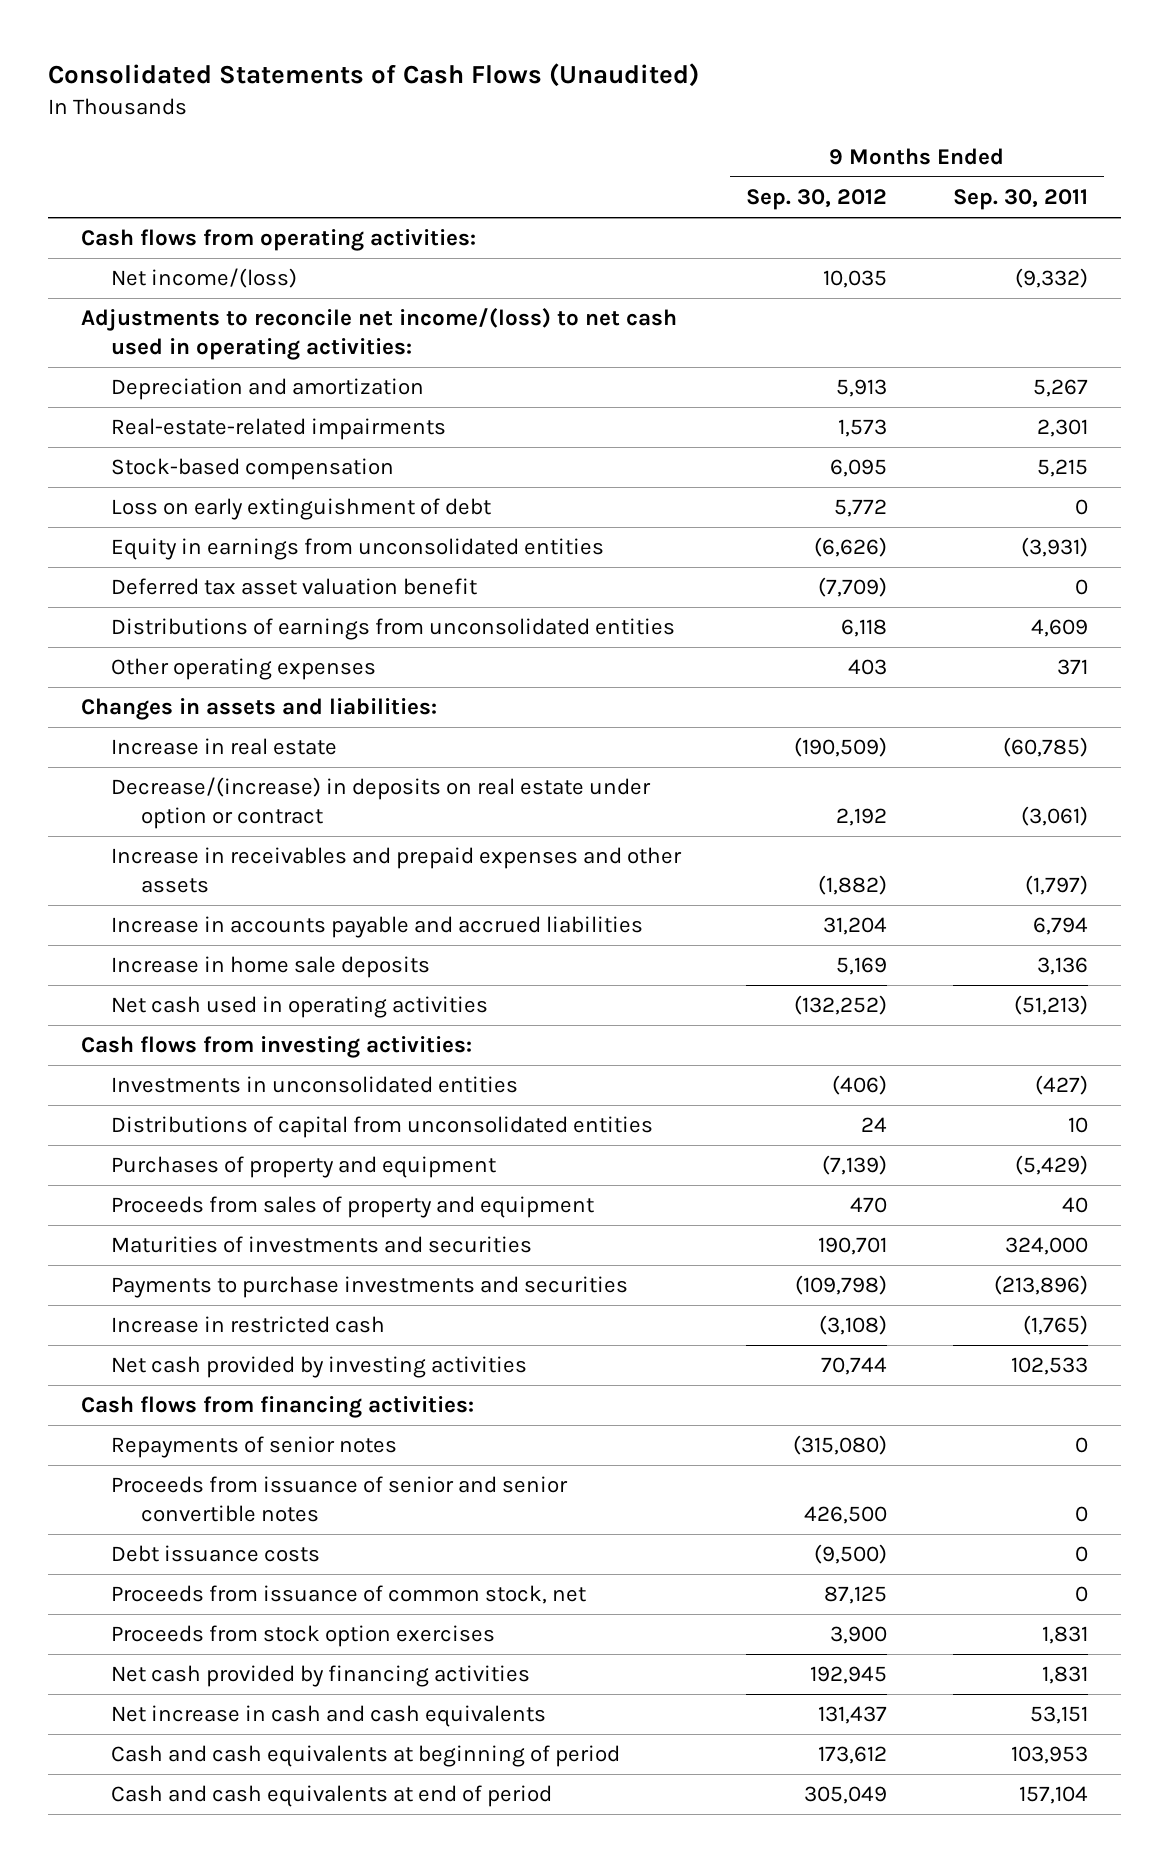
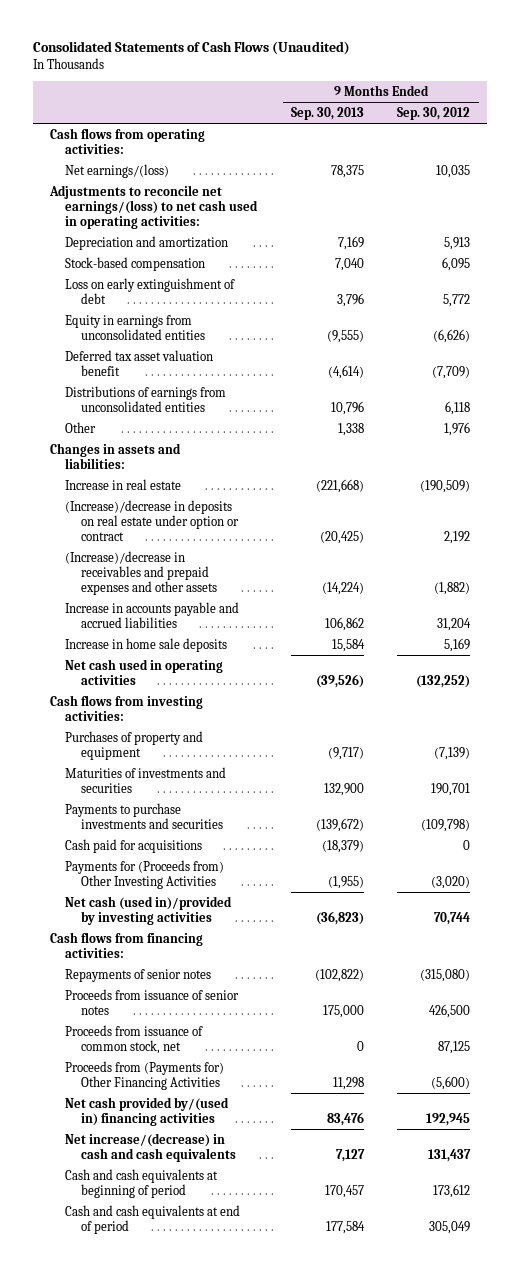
- | 9 Months Ended Sep. 30, 2012 | 9 Months Ended Sep. 30, 2011
+ | 9 Months Ended Sep. 30, 2013 | 9 Months Ended Sep. 30, 2012
- Net income/(loss) | 10,035 | (9,332)
- Adjustments to reconcile net income/(loss) to net cash used in operating activities:
+ Net earnings/(loss) | 78,375 | 10,035
+ Adjustments to reconcile net earnings/(loss) to net cash used in operating activities:
- Real-estate-related impairments | 1,573 | 2,301
- Other operating expenses | 403 | 371
+ Other | 1,338 | 1,976
- Decrease/(increase) in deposits on real estate under option or contract | 2,192 | (3,061)
- Increase in receivables and prepaid expenses and other assets | (1,882) | (1,797)
+ (Increase)/decrease in deposits on real estate under option or contract | (20,425) | 2,192
+ (Increase)/decrease in receivables and prepaid expenses and other assets | (14,224) | (1,882)
- Investments in unconsolidated entities | (406) | (427)
- Distributions of capital from unconsolidated entities | 24 | 10
- Proceeds from sales of property and equipment | 470 | 40
- Increase in restricted cash | (3,108) | (1,765)
- Net cash provided by investing activities | 70,744 | 102,533
+ Cash paid for acquisitions | (18,379) | 0
+ Payments for (Proceeds from) Other Investing Activities | (1,955) | (3,020)
+ Net cash (used in)/provided by investing activities | (36,823) | 70,744
- Proceeds from issuance of senior and senior convertible notes | 426,500 | 0
- Debt issuance costs | (9,500) | 0
+ Proceeds from issuance of senior notes | 175,000 | 426,500
- Proceeds from stock option exercises | 3,900 | 1,831
- Net cash provided by financing activities | 192,945 | 1,831
- Net increase in cash and cash equivalents | 131,437 | 53,151
+ Proceeds from (Payments for) Other Financing Activities | 11,298 | (5,600)
+ Net cash provided by/(used in) financing activities | 83,476 | 192,945
+ Net increase/(decrease) in cash and cash equivalents | 7,127 | 131,437

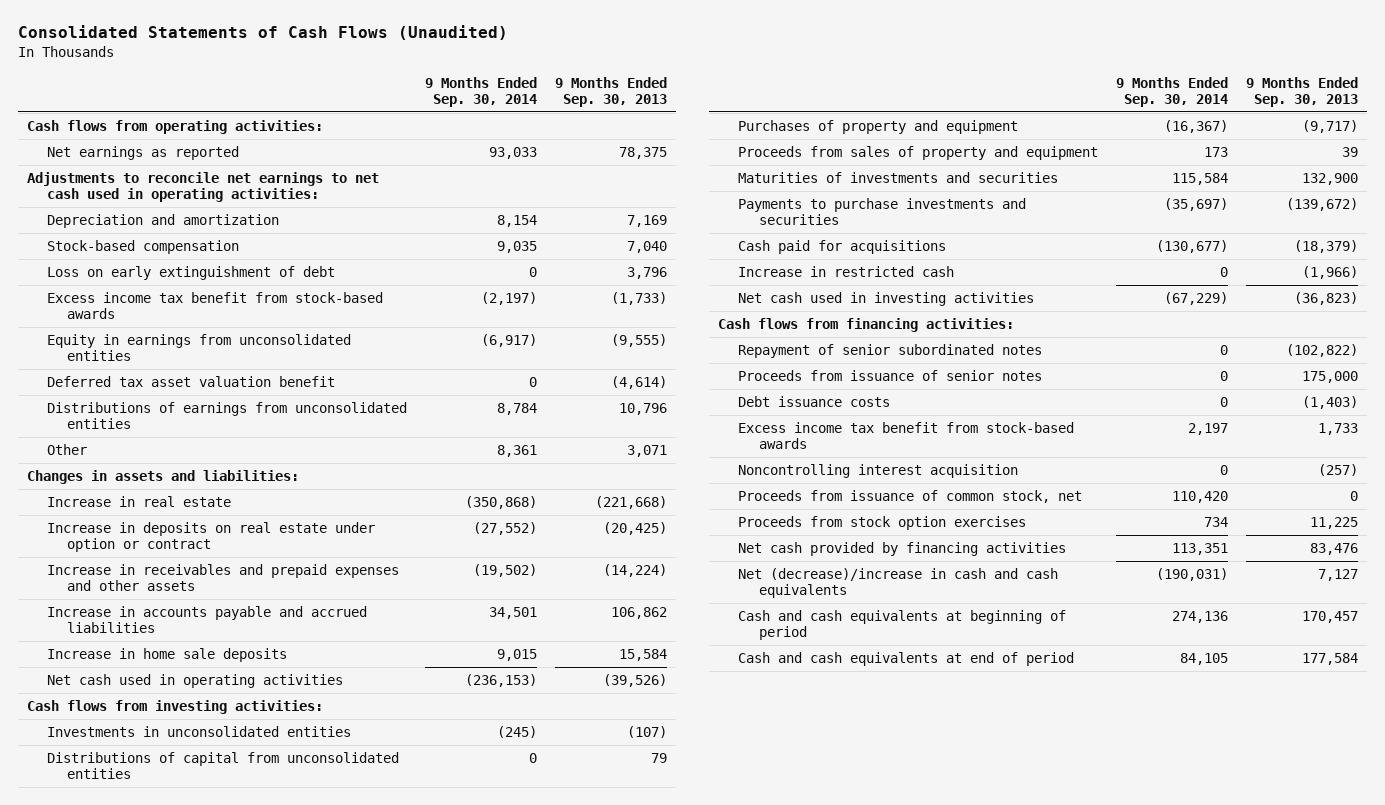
- | 9 Months Ended Sep. 30, 2013 | 9 Months Ended Sep. 30, 2012
+ | 9 Months Ended Sep. 30, 2014 | 9 Months Ended Sep. 30, 2013
- Net earnings/(loss) | 78,375 | 10,035
- Adjustments to reconcile net earnings/(loss) to net cash used in operating activities:
+ Net earnings as reported | 93,033 | 78,375
+ Adjustments to reconcile net earnings to net cash used in operating activities:
+ Excess income tax benefit from stock-based awards | (2,197) | (1,733)
- Other | 1,338 | 1,976
+ Other | 8,361 | 3,071
- (Increase)/decrease in deposits on real estate under option or contract | (20,425) | 2,192
- (Increase)/decrease in receivables and prepaid expenses and other assets | (14,224) | (1,882)
+ Increase in deposits on real estate under option or contract | (27,552) | (20,425)
+ Increase in receivables and prepaid expenses and other assets | (19,502) | (14,224)
+ Investments in unconsolidated entities | (245) | (107)
+ Distributions of capital from unconsolidated entities | 0 | 79
+ Proceeds from sales of property and equipment | 173 | 39
- Payments for (Proceeds from) Other Investing Activities | (1,955) | (3,020)
- Net cash (used in)/provided by investing activities | (36,823) | 70,744
+ Increase in restricted cash | 0 | (1,966)
+ Net cash used in investing activities | (67,229) | (36,823)
- Repayments of senior notes | (102,822) | (315,080)
+ Repayment of senior subordinated notes | 0 | (102,822)
+ Debt issuance costs | 0 | (1,403)
+ Excess income tax benefit from stock-based awards | 2,197 | 1,733
+ Noncontrolling interest acquisition | 0 | (257)
- Proceeds from (Payments for) Other Financing Activities | 11,298 | (5,600)
- Net cash provided by/(used in) financing activities | 83,476 | 192,945
- Net increase/(decrease) in cash and cash equivalents | 7,127 | 131,437
+ Proceeds from stock option exercises | 734 | 11,225
+ Net cash provided by financing activities | 113,351 | 83,476
+ Net (decrease)/increase in cash and cash equivalents | (190,031) | 7,127

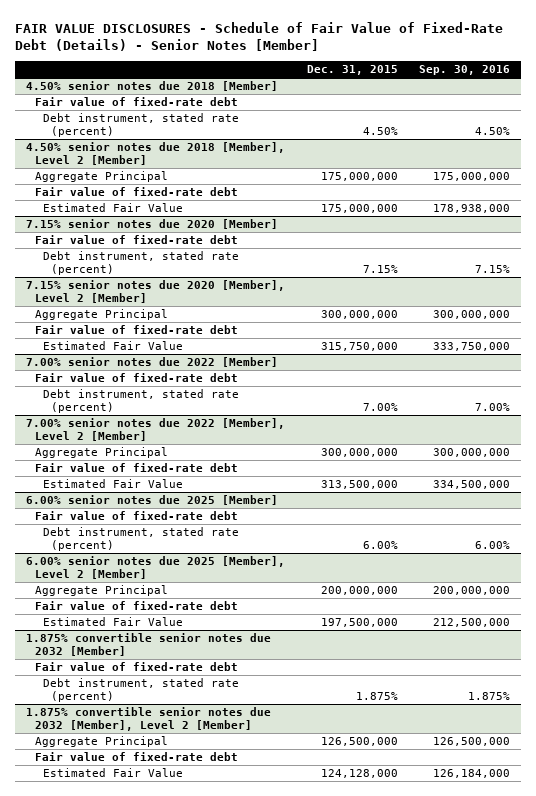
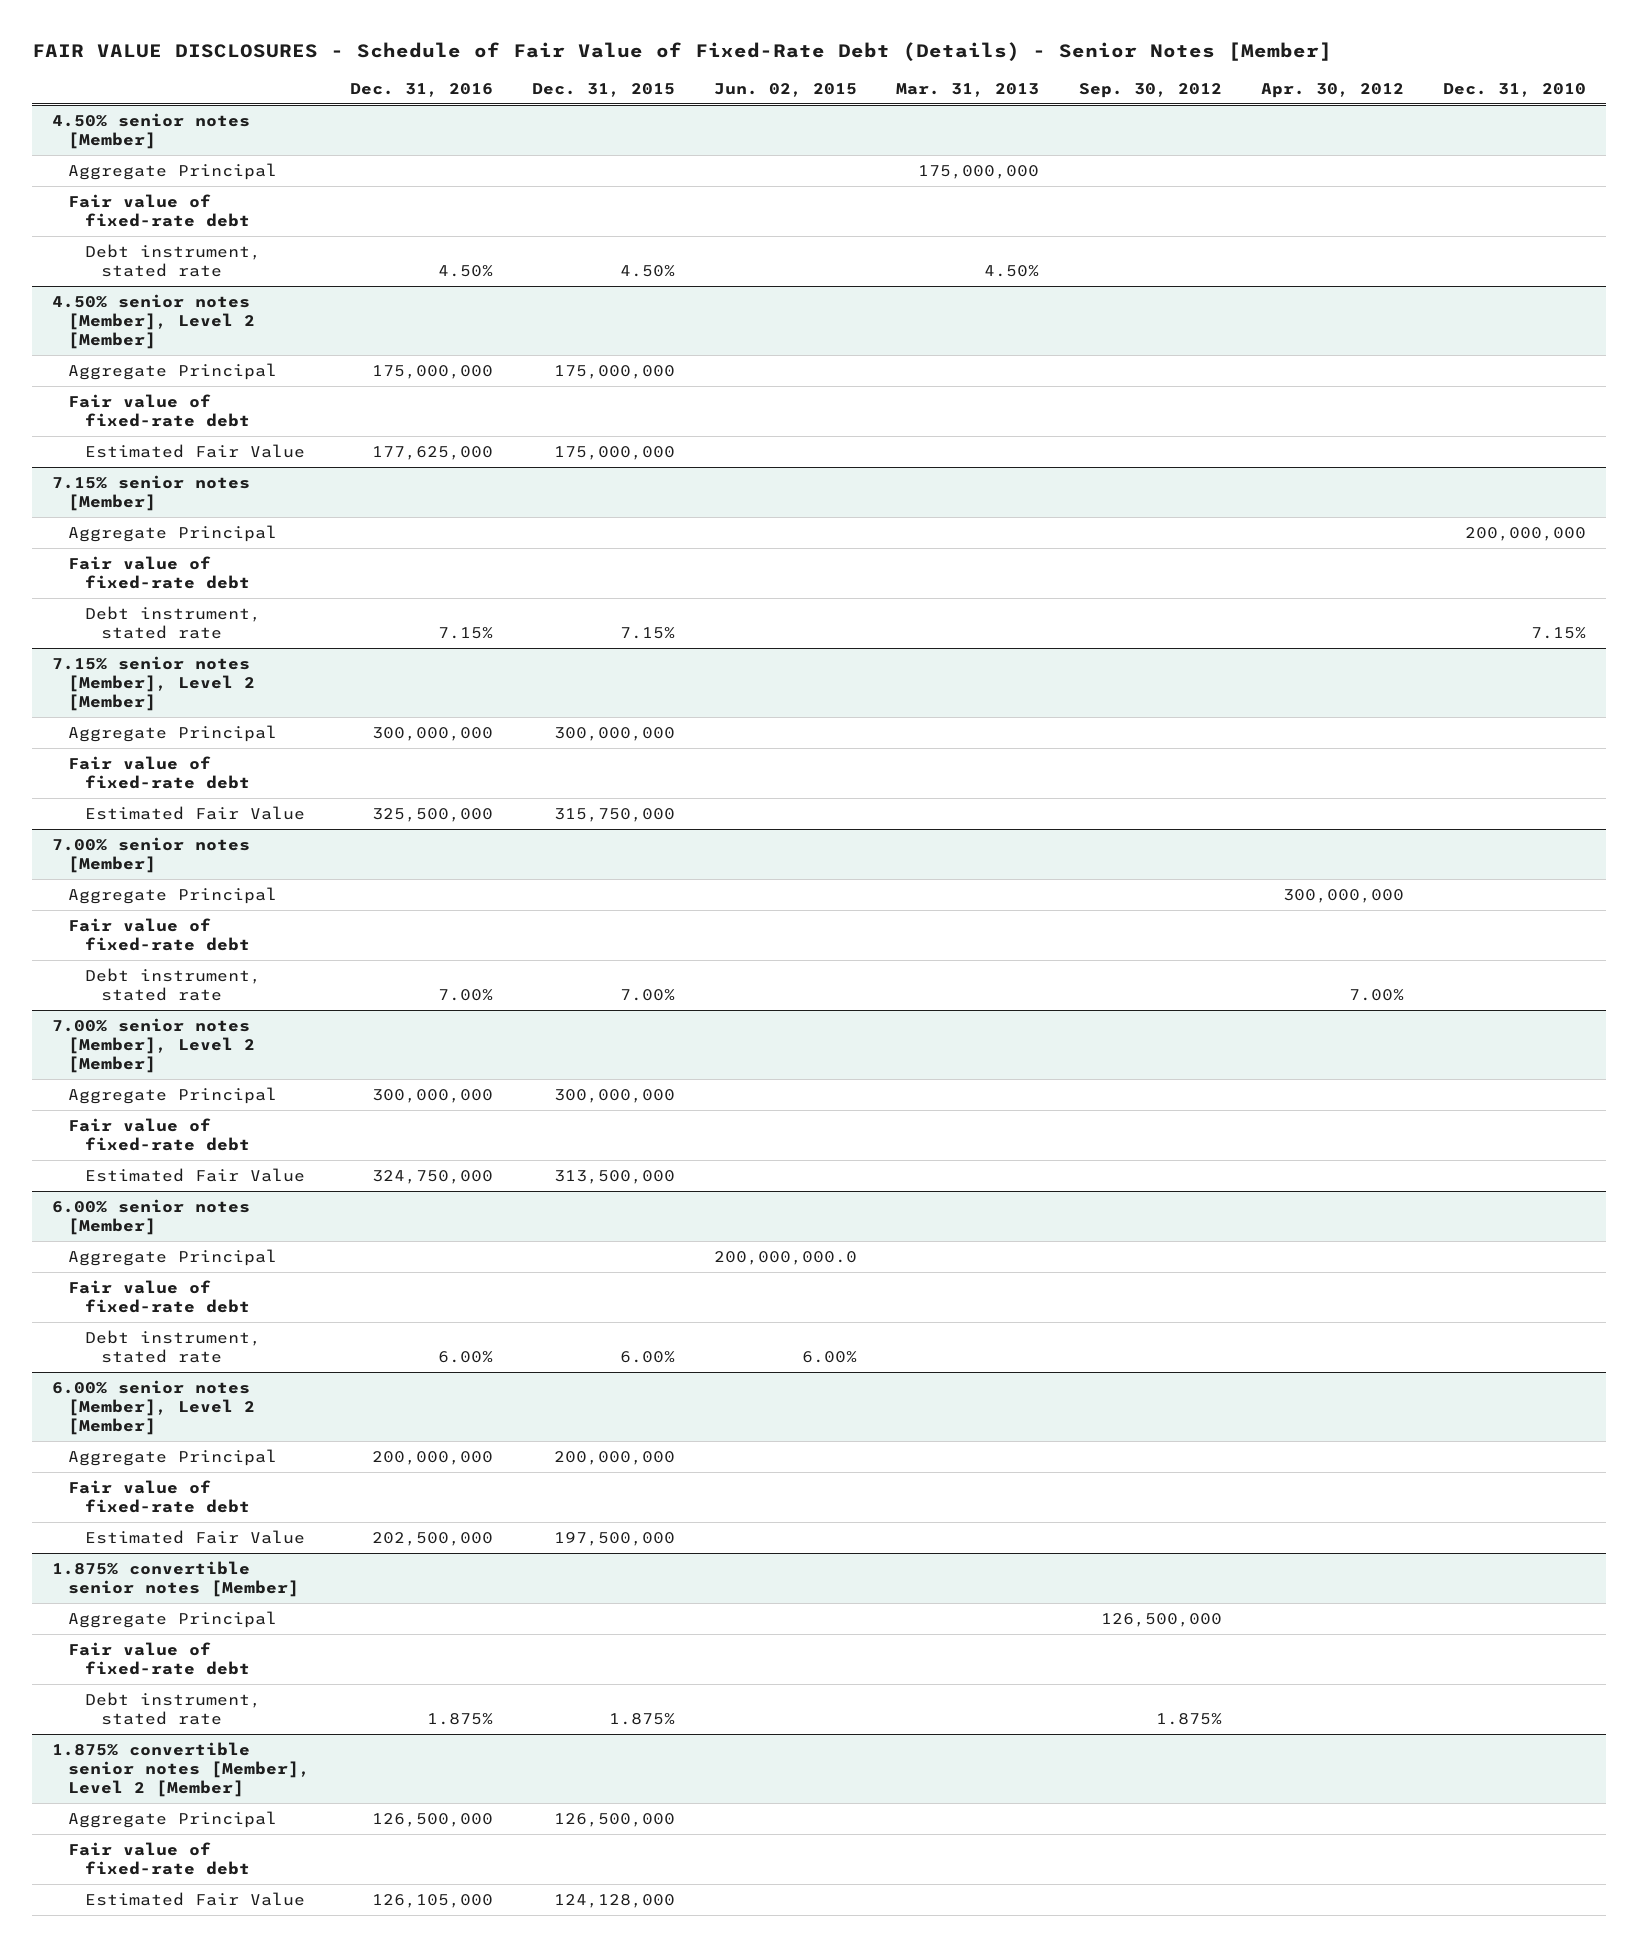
- | Dec. 31, 2015 | Sep. 30, 2016
+ | Dec. 31, 2016 | Dec. 31, 2015 | Jun. 02, 2015 | Mar. 31, 2013 | Sep. 30, 2012 | Apr. 30, 2012 | Dec. 31, 2010
- 4.50% senior notes due 2018 [Member]
+ 4.50% senior notes [Member]
+ Aggregate Principal | | | | 175,000,000 | | |
- Debt instrument, stated rate (percent) | 4.50% | 4.50%
- 4.50% senior notes due 2018 [Member], Level 2 [Member]
+ Debt instrument, stated rate | 4.50% | 4.50% | | 4.50% | | |
+ 4.50% senior notes [Member], Level 2 [Member]
- 7.15% senior notes due 2020 [Member]
+ 7.15% senior notes [Member]
+ Aggregate Principal | | | | | | | 200,000,000
- Debt instrument, stated rate (percent) | 7.15% | 7.15%
- 7.15% senior notes due 2020 [Member], Level 2 [Member]
+ Debt instrument, stated rate | 7.15% | 7.15% | | | | | 7.15%
+ 7.15% senior notes [Member], Level 2 [Member]
- 7.00% senior notes due 2022 [Member]
+ 7.00% senior notes [Member]
+ Aggregate Principal | | | | | | 300,000,000 |
- Debt instrument, stated rate (percent) | 7.00% | 7.00%
- 7.00% senior notes due 2022 [Member], Level 2 [Member]
+ Debt instrument, stated rate | 7.00% | 7.00% | | | | 7.00% |
+ 7.00% senior notes [Member], Level 2 [Member]
- 6.00% senior notes due 2025 [Member]
+ 6.00% senior notes [Member]
+ Aggregate Principal | | | 200,000,000.0 | | | |
- Debt instrument, stated rate (percent) | 6.00% | 6.00%
- 6.00% senior notes due 2025 [Member], Level 2 [Member]
+ Debt instrument, stated rate | 6.00% | 6.00% | 6.00% | | | |
+ 6.00% senior notes [Member], Level 2 [Member]
- 1.875% convertible senior notes due 2032 [Member]
+ 1.875% convertible senior notes [Member]
+ Aggregate Principal | | | | | 126,500,000 | |
- Debt instrument, stated rate (percent) | 1.875% | 1.875%
- 1.875% convertible senior notes due 2032 [Member], Level 2 [Member]
+ Debt instrument, stated rate | 1.875% | 1.875% | | | 1.875% | |
+ 1.875% convertible senior notes [Member], Level 2 [Member]

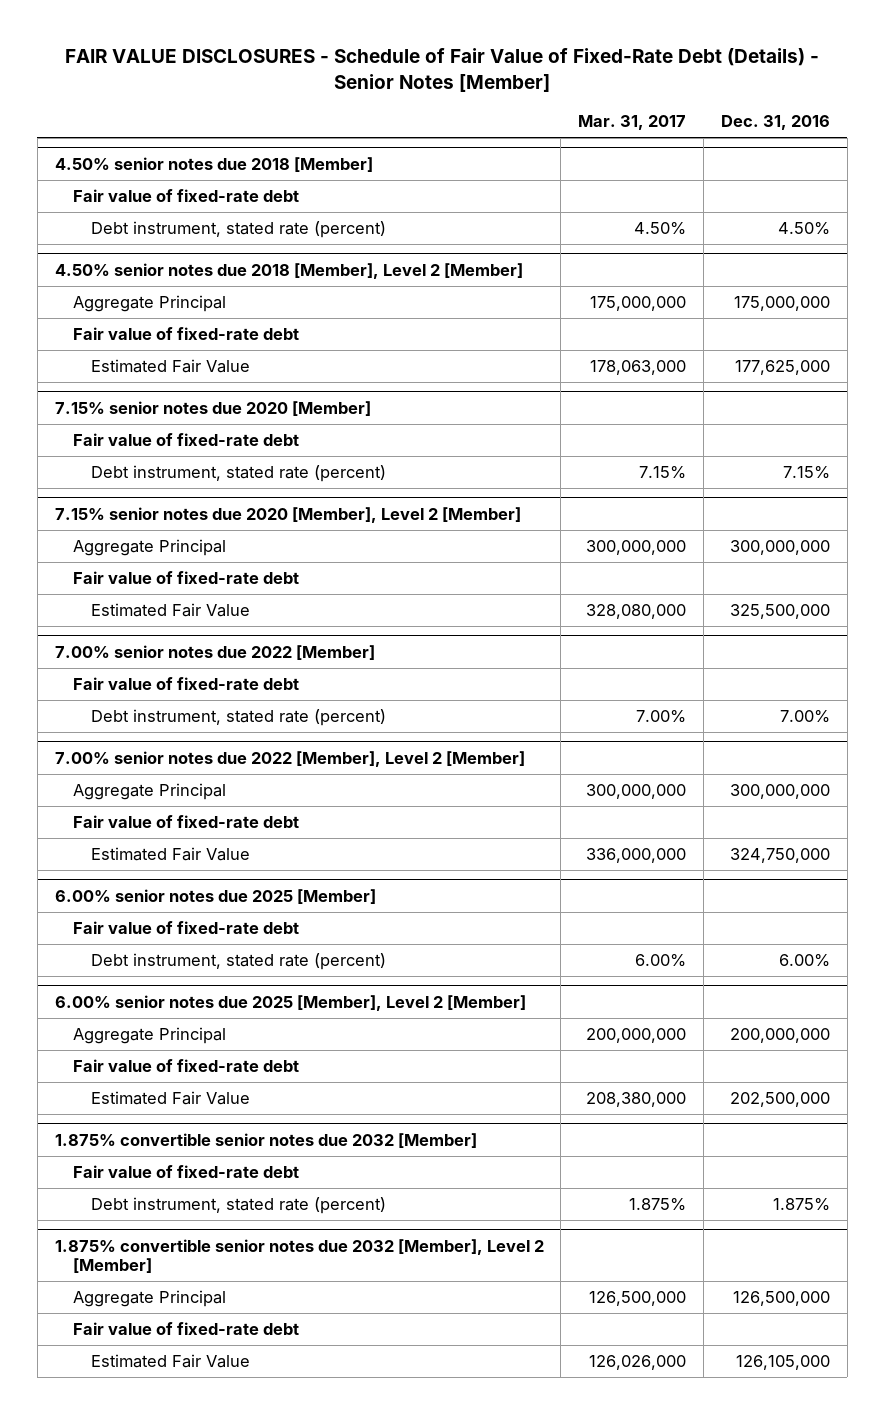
- | Dec. 31, 2016 | Dec. 31, 2015 | Jun. 02, 2015 | Mar. 31, 2013 | Sep. 30, 2012 | Apr. 30, 2012 | Dec. 31, 2010
+ | Mar. 31, 2017 | Dec. 31, 2016
- 4.50% senior notes [Member]
- Aggregate Principal | | | | 175,000,000 | | |
+ 4.50% senior notes due 2018 [Member]
- Debt instrument, stated rate | 4.50% | 4.50% | | 4.50% | | |
- 4.50% senior notes [Member], Level 2 [Member]
+ Debt instrument, stated rate (percent) | 4.50% | 4.50%
+ 4.50% senior notes due 2018 [Member], Level 2 [Member]
- 7.15% senior notes [Member]
- Aggregate Principal | | | | | | | 200,000,000
+ 7.15% senior notes due 2020 [Member]
- Debt instrument, stated rate | 7.15% | 7.15% | | | | | 7.15%
- 7.15% senior notes [Member], Level 2 [Member]
+ Debt instrument, stated rate (percent) | 7.15% | 7.15%
+ 7.15% senior notes due 2020 [Member], Level 2 [Member]
- 7.00% senior notes [Member]
- Aggregate Principal | | | | | | 300,000,000 |
+ 7.00% senior notes due 2022 [Member]
- Debt instrument, stated rate | 7.00% | 7.00% | | | | 7.00% |
- 7.00% senior notes [Member], Level 2 [Member]
+ Debt instrument, stated rate (percent) | 7.00% | 7.00%
+ 7.00% senior notes due 2022 [Member], Level 2 [Member]
- 6.00% senior notes [Member]
- Aggregate Principal | | | 200,000,000.0 | | | |
+ 6.00% senior notes due 2025 [Member]
- Debt instrument, stated rate | 6.00% | 6.00% | 6.00% | | | |
- 6.00% senior notes [Member], Level 2 [Member]
+ Debt instrument, stated rate (percent) | 6.00% | 6.00%
+ 6.00% senior notes due 2025 [Member], Level 2 [Member]
- 1.875% convertible senior notes [Member]
- Aggregate Principal | | | | | 126,500,000 | |
+ 1.875% convertible senior notes due 2032 [Member]
- Debt instrument, stated rate | 1.875% | 1.875% | | | 1.875% | |
- 1.875% convertible senior notes [Member], Level 2 [Member]
+ Debt instrument, stated rate (percent) | 1.875% | 1.875%
+ 1.875% convertible senior notes due 2032 [Member], Level 2 [Member]

